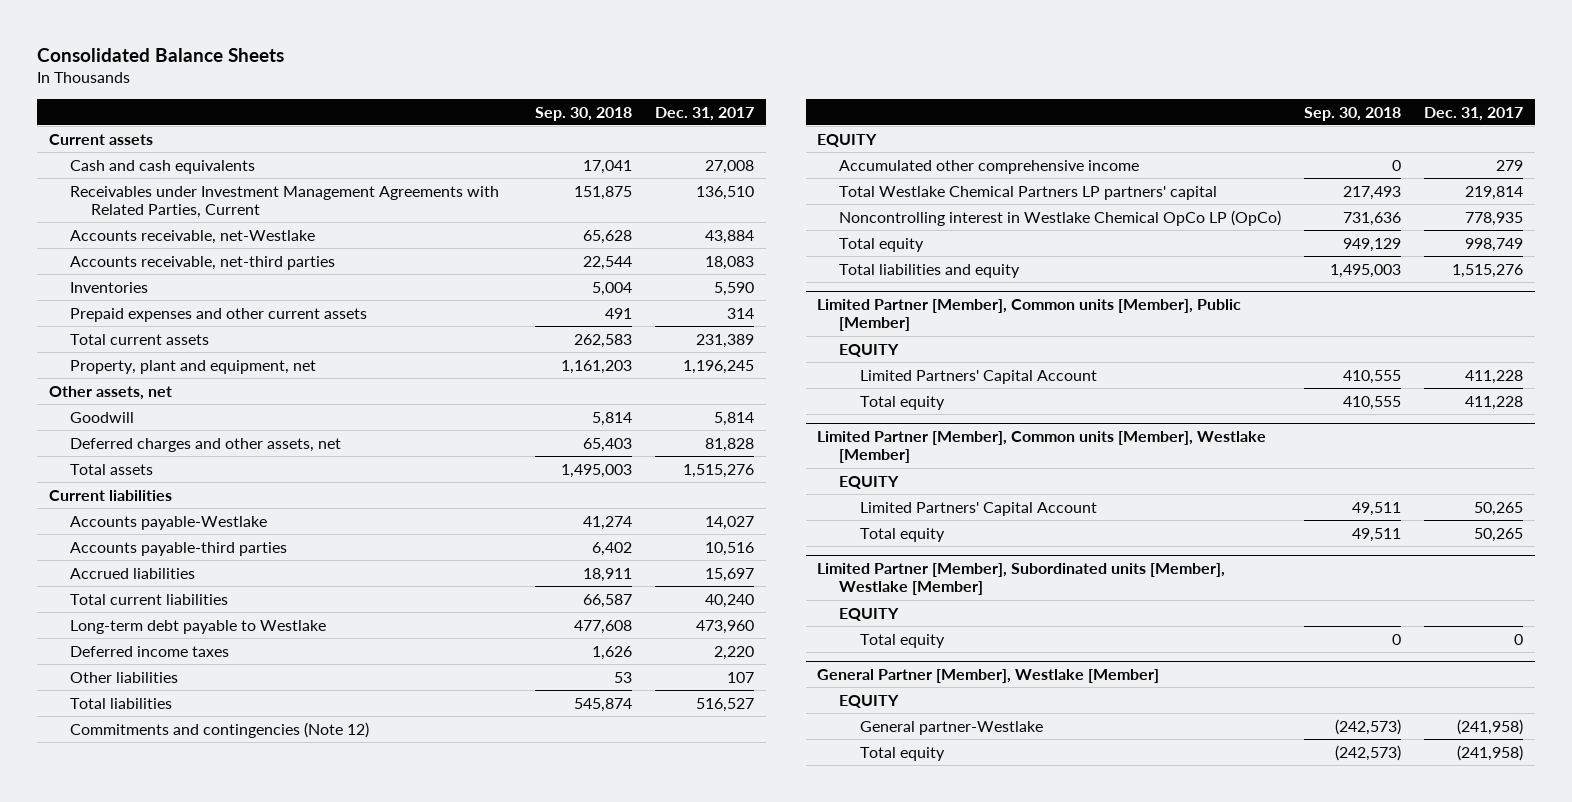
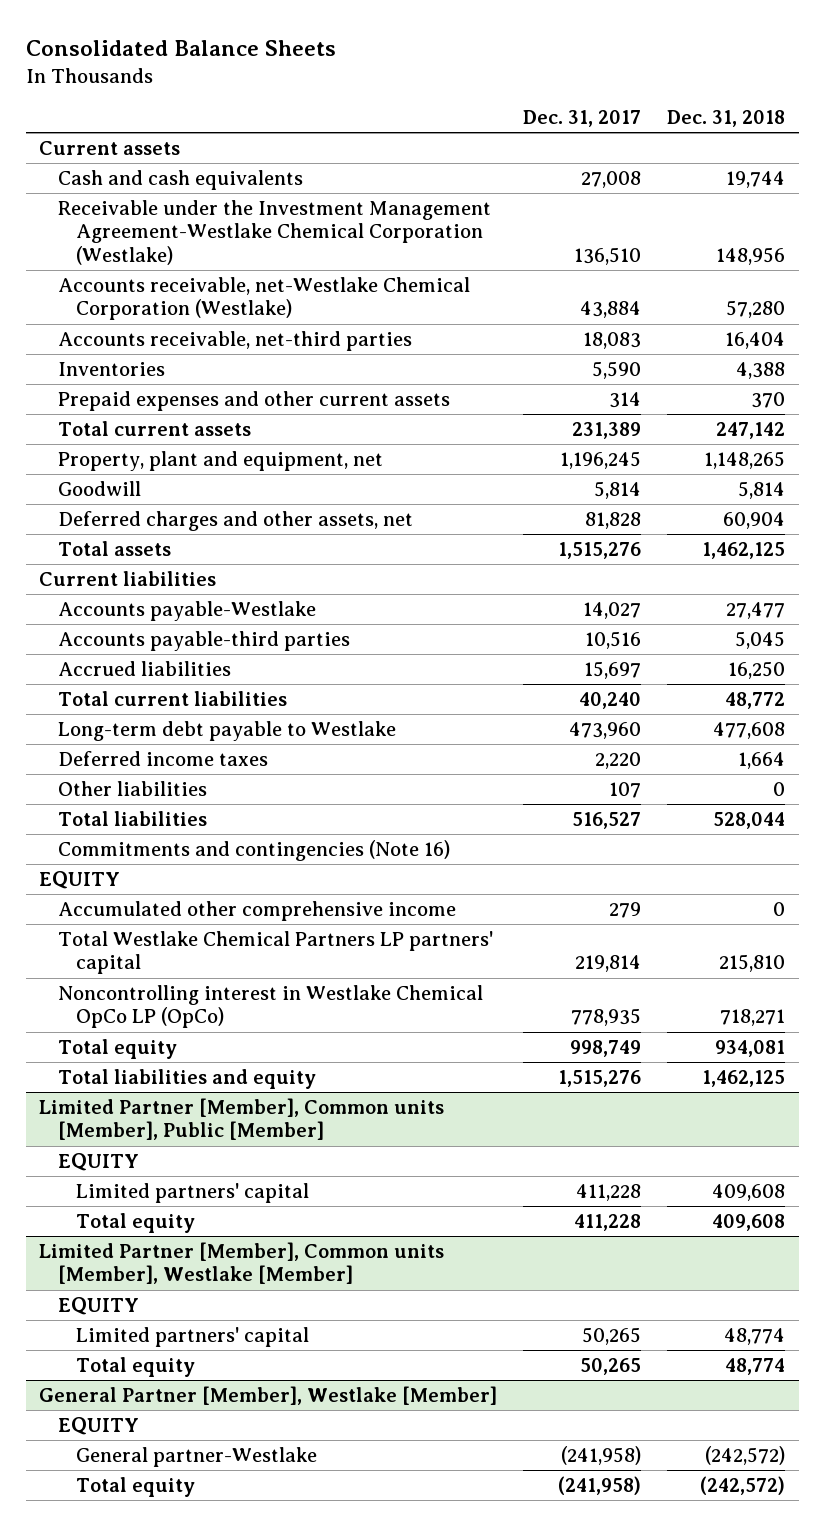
- | Sep. 30, 2018 | Dec. 31, 2017
+ | Dec. 31, 2017 | Dec. 31, 2018
- Receivables under Investment Management Agreements with Related Parties, Current | 151,875 | 136,510
- Accounts receivable, net-Westlake | 65,628 | 43,884
+ Receivable under the Investment Management Agreement-Westlake Chemical Corporation (Westlake) | 136,510 | 148,956
+ Accounts receivable, net-Westlake Chemical Corporation (Westlake) | 43,884 | 57,280
- Other assets, net
- Commitments and contingencies (Note 12)
+ Commitments and contingencies (Note 16)
@ Limited Partner [Member], Common units [Member], Public [Member]
- Limited Partners' Capital Account | 410,555 | 411,228
+ Limited partners' capital | 411,228 | 409,608
@ Limited Partner [Member], Common units [Member], Westlake [Member]
- Limited Partners' Capital Account | 49,511 | 50,265
+ Limited partners' capital | 50,265 | 48,774
- Limited Partner [Member], Subordinated units [Member], Westlake [Member]
- EQUITY
- Total equity | 0 | 0

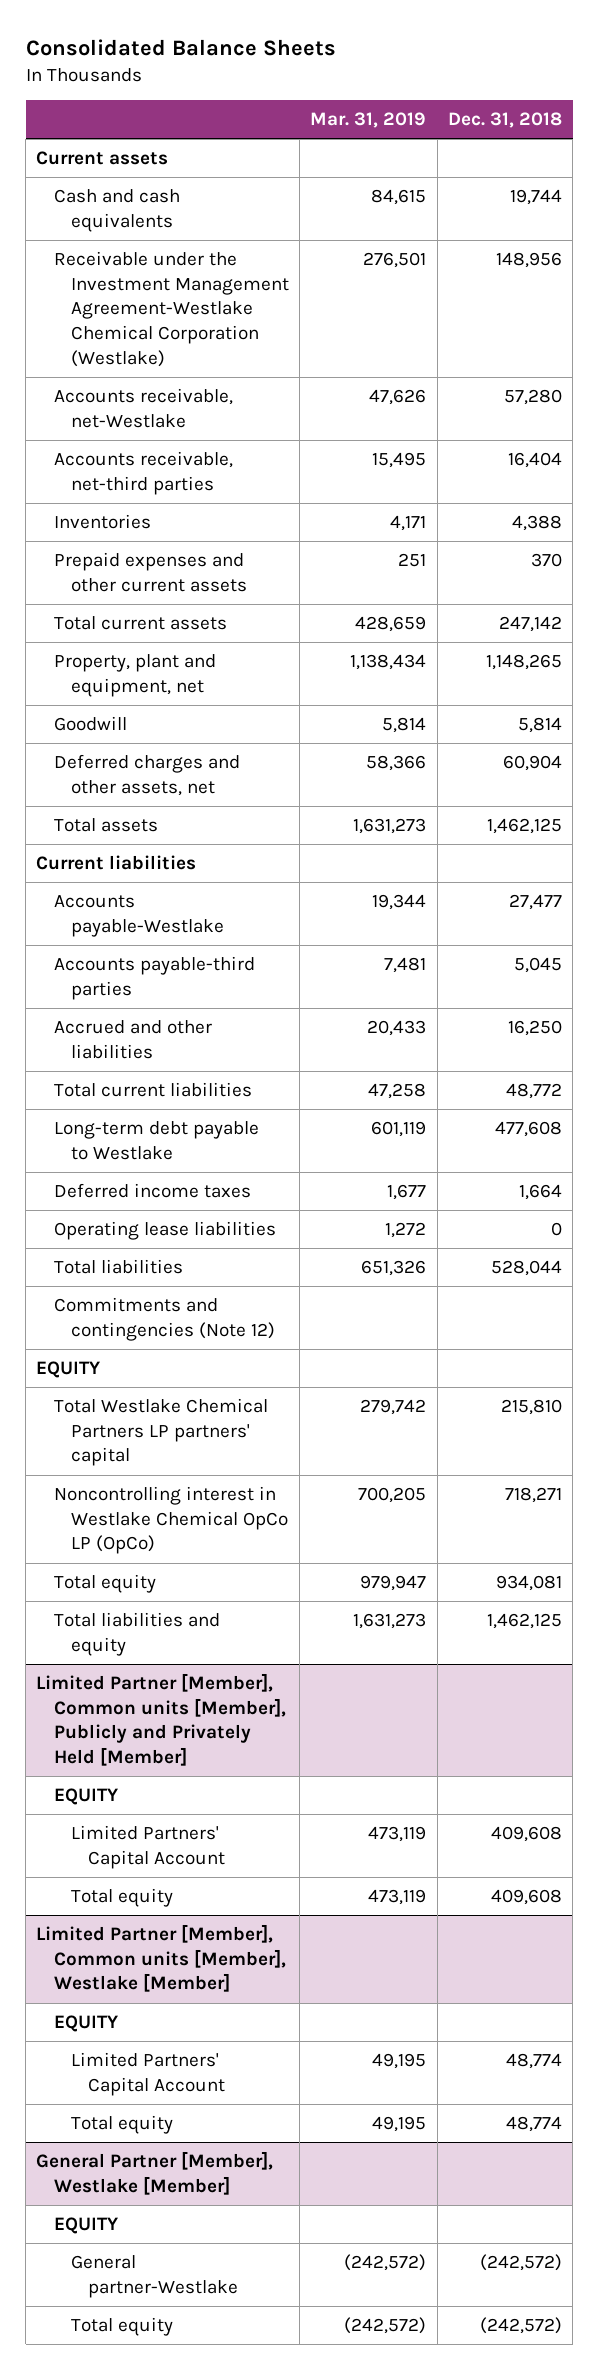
- | Dec. 31, 2017 | Dec. 31, 2018
+ | Mar. 31, 2019 | Dec. 31, 2018
- Accounts receivable, net-Westlake Chemical Corporation (Westlake) | 43,884 | 57,280
+ Accounts receivable, net-Westlake | 47,626 | 57,280
- Accrued liabilities | 15,697 | 16,250
+ Accrued and other liabilities | 20,433 | 16,250
- Other liabilities | 107 | 0
+ Operating lease liabilities | 1,272 | 0
- Commitments and contingencies (Note 16)
+ Commitments and contingencies (Note 12)
- Accumulated other comprehensive income | 279 | 0
- Limited Partner [Member], Common units [Member], Public [Member]
+ Limited Partner [Member], Common units [Member], Publicly and Privately Held [Member]
- Limited partners' capital | 411,228 | 409,608
+ Limited Partners' Capital Account | 473,119 | 409,608
@ Limited Partner [Member], Common units [Member], Westlake [Member]
- Limited partners' capital | 50,265 | 48,774
+ Limited Partners' Capital Account | 49,195 | 48,774

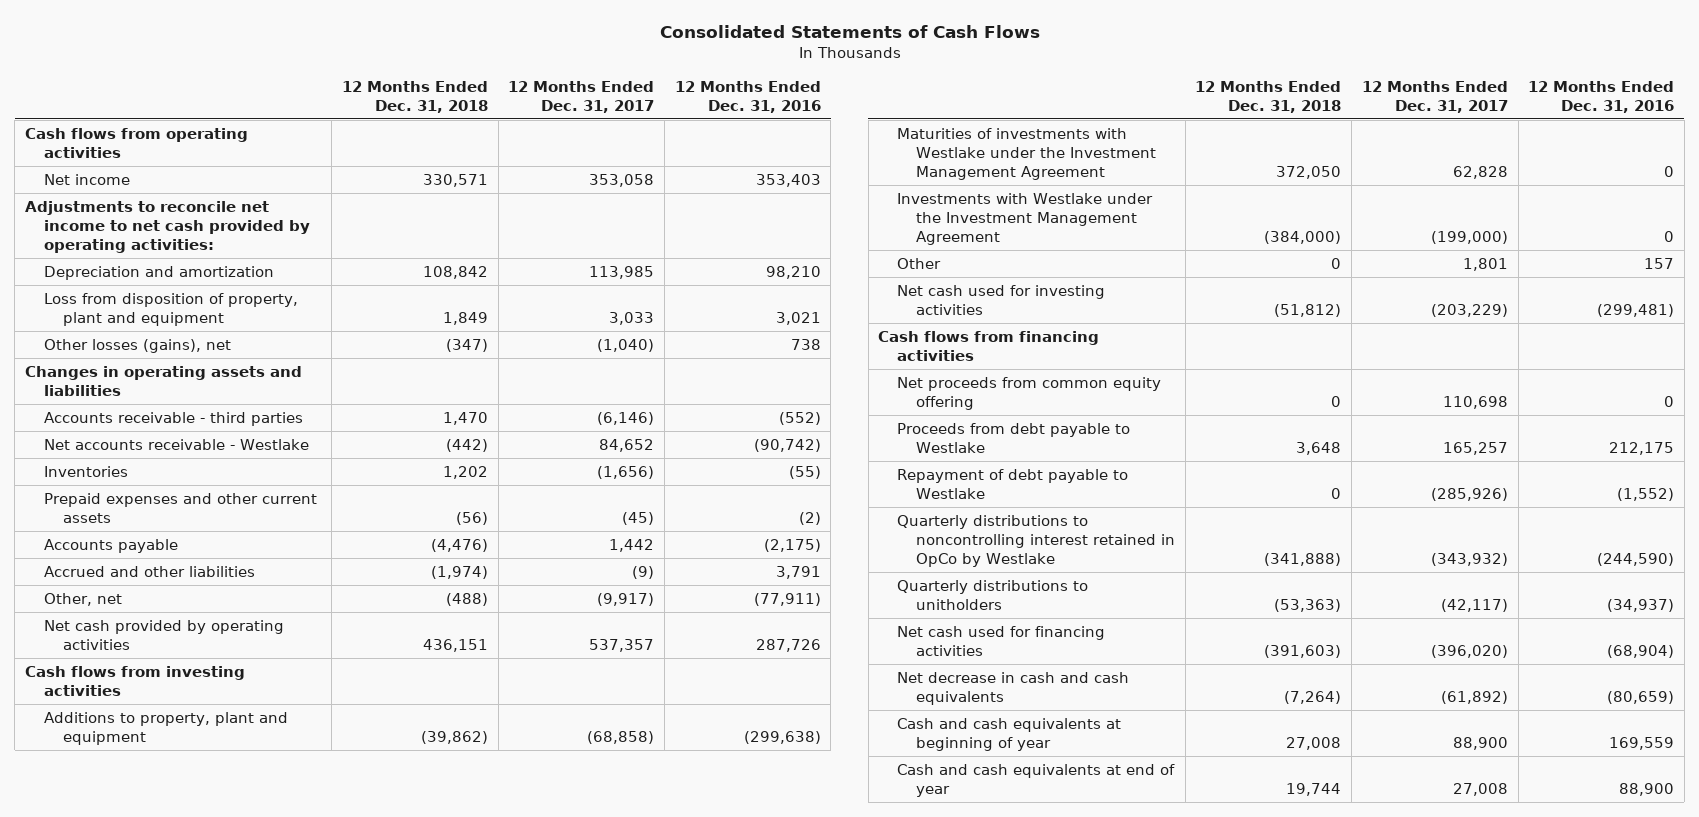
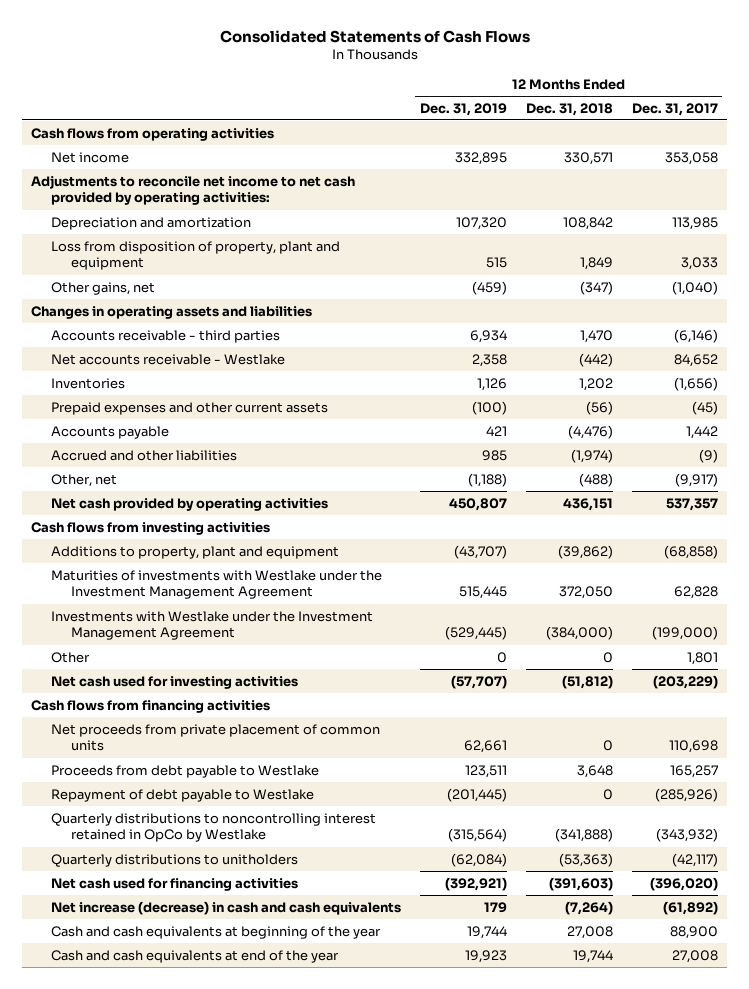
- | 12 Months Ended Dec. 31, 2018 | 12 Months Ended Dec. 31, 2017 | 12 Months Ended Dec. 31, 2016
+ | 12 Months Ended Dec. 31, 2019 | 12 Months Ended Dec. 31, 2018 | 12 Months Ended Dec. 31, 2017
- Other losses (gains), net | (347) | (1,040) | 738
+ Other gains, net | (459) | (347) | (1,040)
- Net proceeds from common equity offering | 0 | 110,698 | 0
+ Net proceeds from private placement of common units | 62,661 | 0 | 110,698
- Net decrease in cash and cash equivalents | (7,264) | (61,892) | (80,659)
- Cash and cash equivalents at beginning of year | 27,008 | 88,900 | 169,559
- Cash and cash equivalents at end of year | 19,744 | 27,008 | 88,900
+ Net increase (decrease) in cash and cash equivalents | 179 | (7,264) | (61,892)
+ Cash and cash equivalents at beginning of the year | 19,744 | 27,008 | 88,900
+ Cash and cash equivalents at end of the year | 19,923 | 19,744 | 27,008

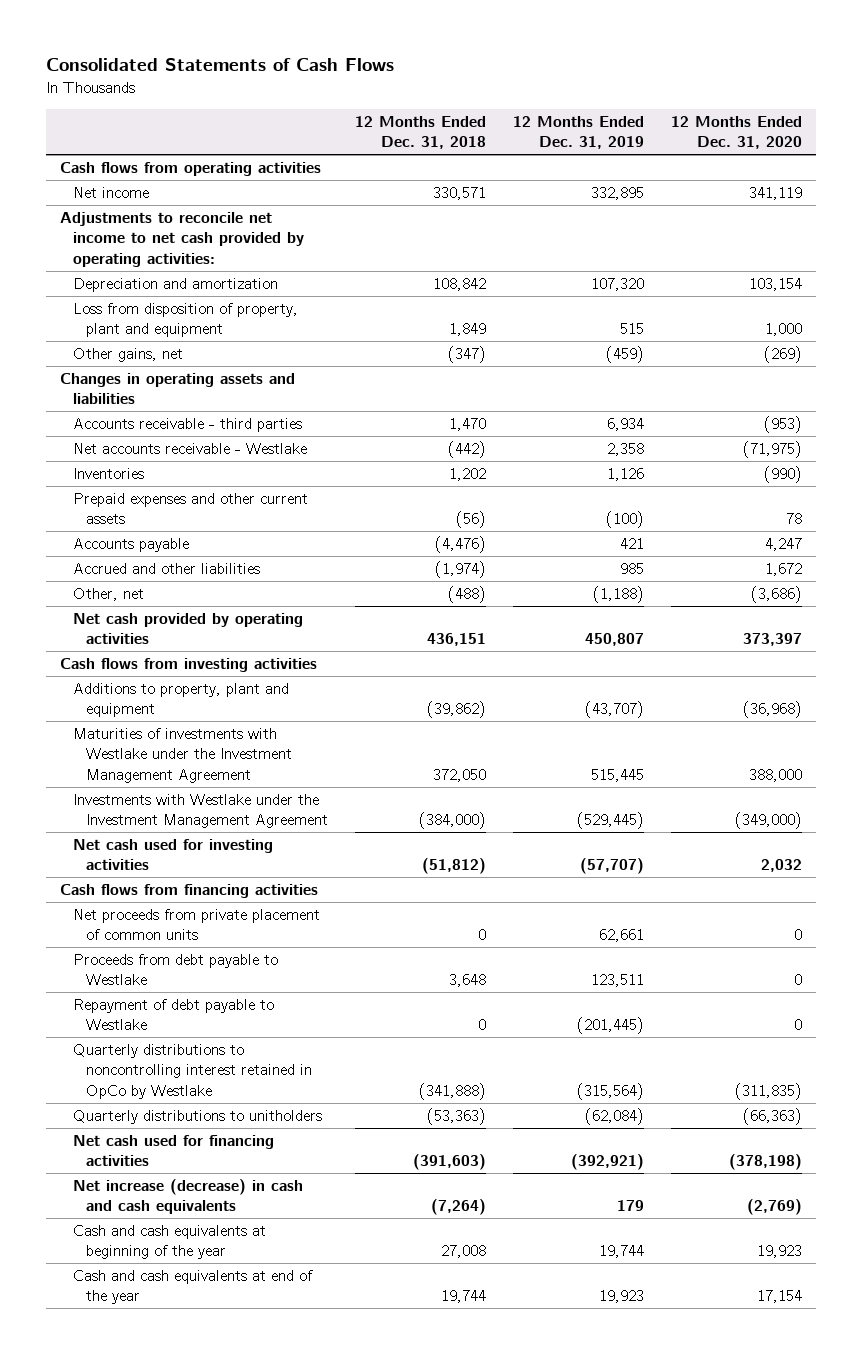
- | 12 Months Ended Dec. 31, 2019 | 12 Months Ended Dec. 31, 2018 | 12 Months Ended Dec. 31, 2017
+ | 12 Months Ended Dec. 31, 2018 | 12 Months Ended Dec. 31, 2019 | 12 Months Ended Dec. 31, 2020
- Other | 0 | 0 | 1,801

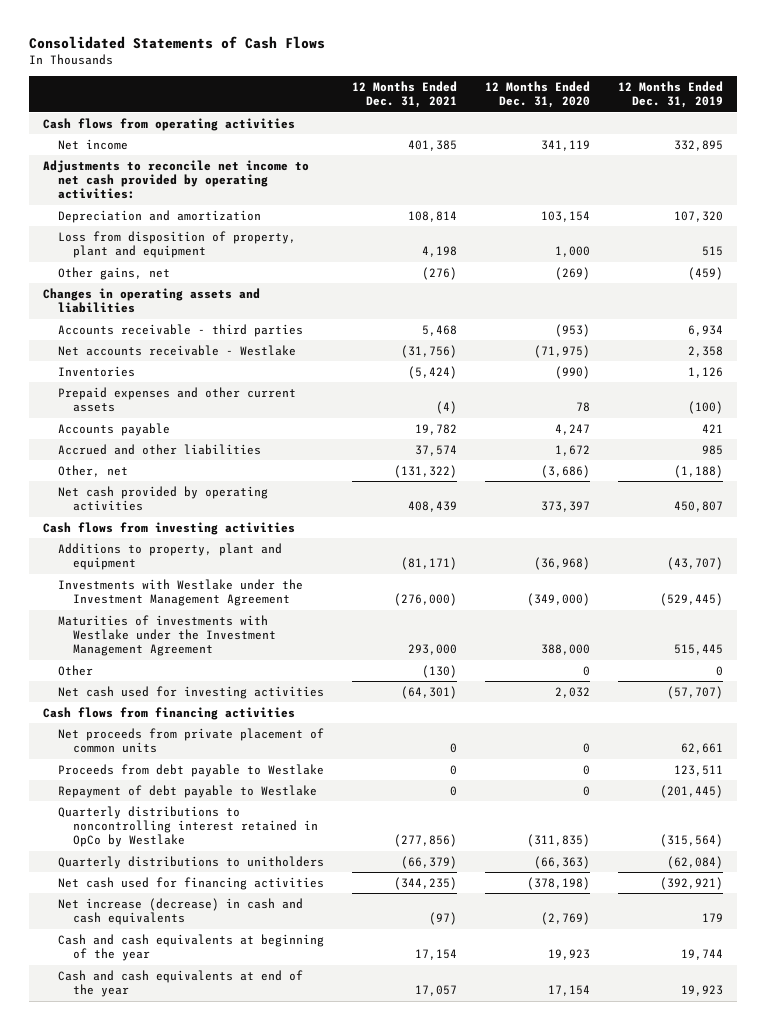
- | 12 Months Ended Dec. 31, 2018 | 12 Months Ended Dec. 31, 2019 | 12 Months Ended Dec. 31, 2020
+ | 12 Months Ended Dec. 31, 2021 | 12 Months Ended Dec. 31, 2020 | 12 Months Ended Dec. 31, 2019
moved down: Maturities of investments with Westlake under the Investment Management Agreement | 293,000 | 388,000 | 515,445
+ Other | (130) | 0 | 0

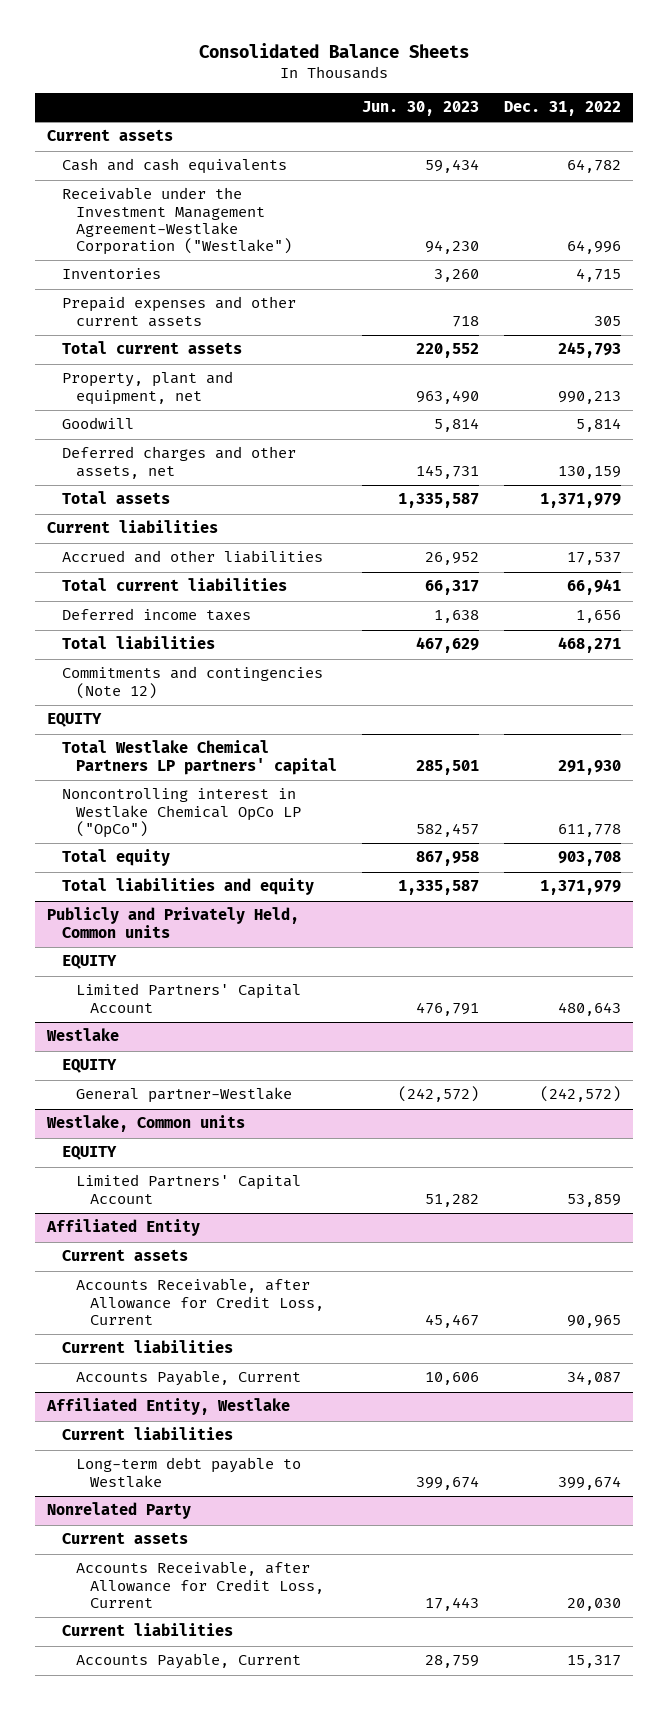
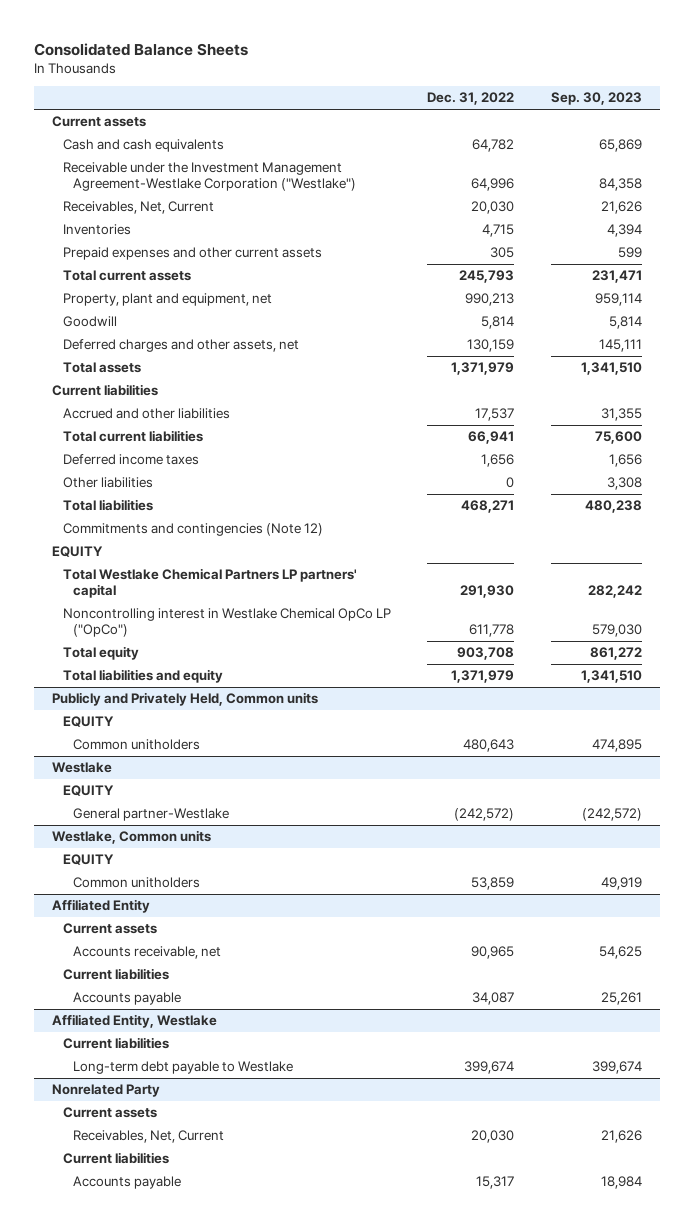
- | Jun. 30, 2023 | Dec. 31, 2022
+ | Dec. 31, 2022 | Sep. 30, 2023
+ Receivables, Net, Current | 20,030 | 21,626
+ Other liabilities | 0 | 3,308
@ Publicly and Privately Held, Common units
- Limited Partners' Capital Account | 476,791 | 480,643
+ Common unitholders | 480,643 | 474,895
@ Westlake, Common units
- Limited Partners' Capital Account | 51,282 | 53,859
+ Common unitholders | 53,859 | 49,919
@ Affiliated Entity
- Accounts Receivable, after Allowance for Credit Loss, Current | 45,467 | 90,965
+ Accounts receivable, net | 90,965 | 54,625
- Accounts Payable, Current | 10,606 | 34,087
+ Accounts payable | 34,087 | 25,261
@ Nonrelated Party
- Accounts Receivable, after Allowance for Credit Loss, Current | 17,443 | 20,030
+ Receivables, Net, Current | 20,030 | 21,626
- Accounts Payable, Current | 28,759 | 15,317
+ Accounts payable | 15,317 | 18,984

